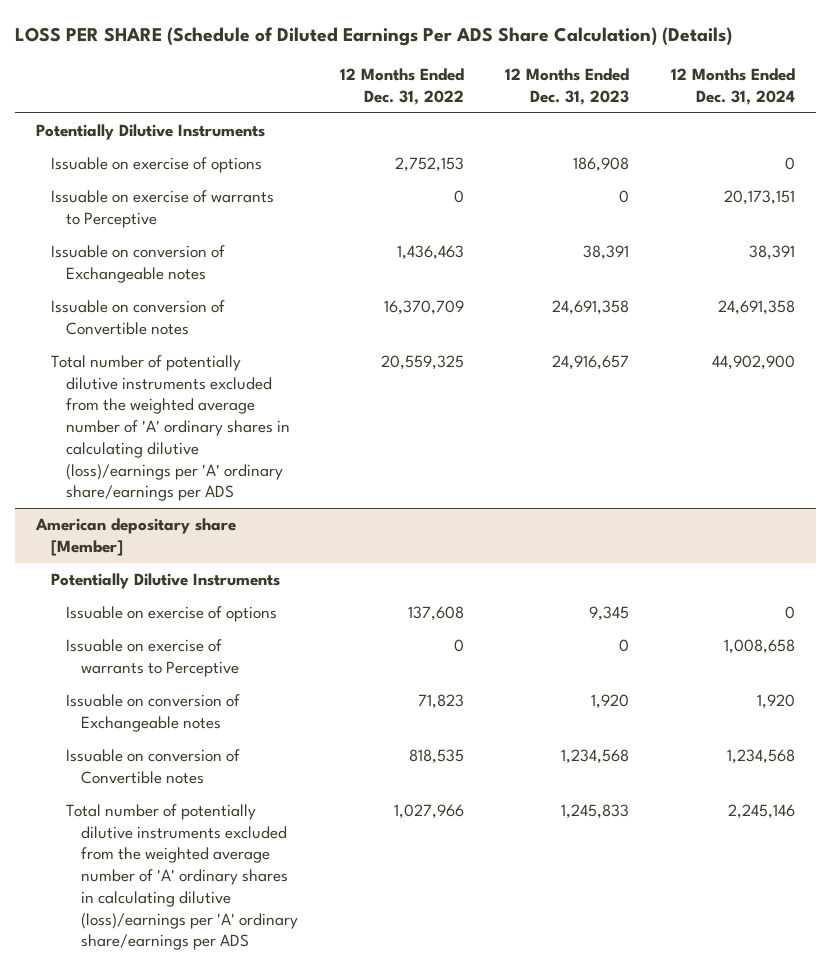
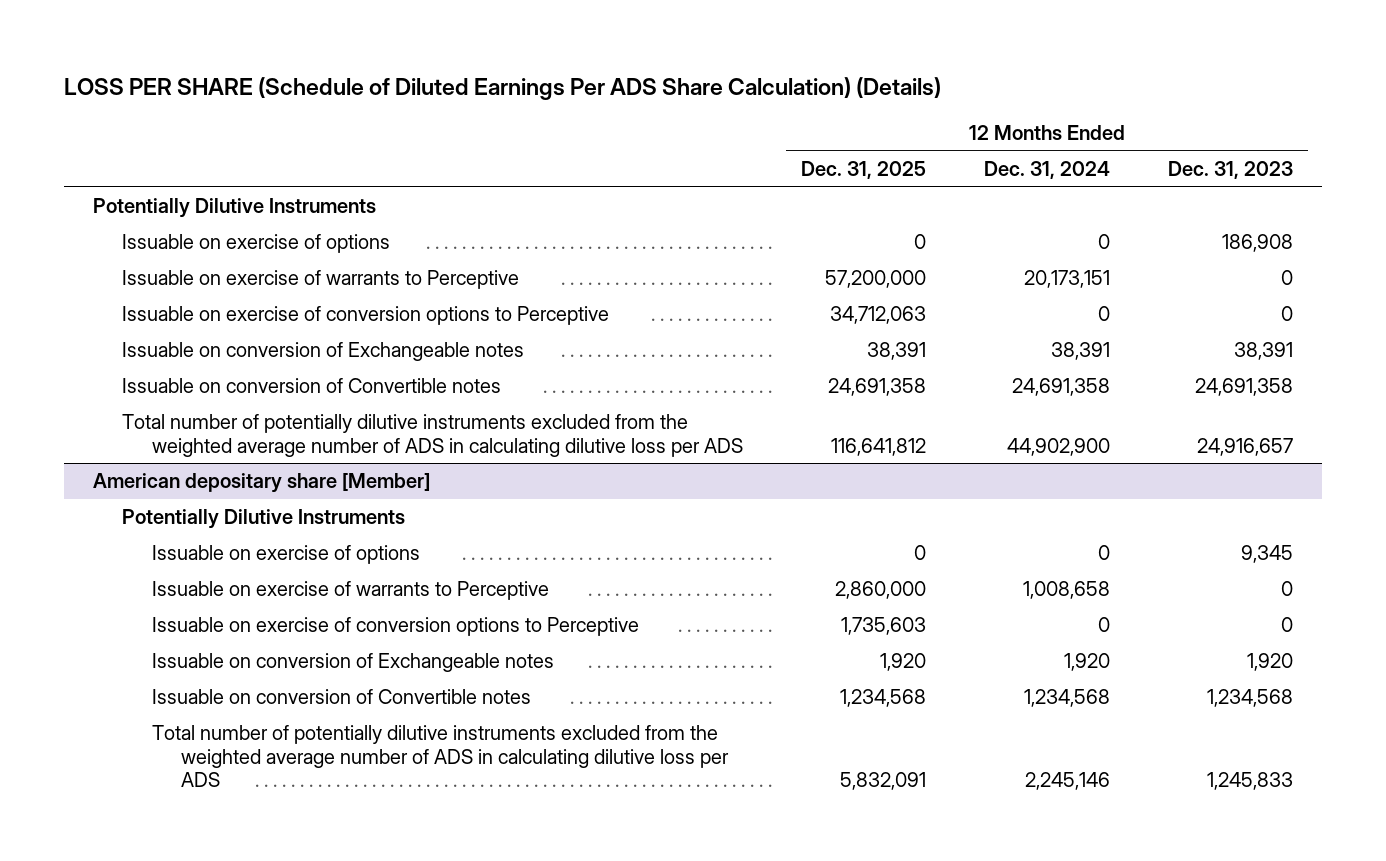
- | 12 Months Ended Dec. 31, 2022 | 12 Months Ended Dec. 31, 2023 | 12 Months Ended Dec. 31, 2024
+ | 12 Months Ended Dec. 31, 2025 | 12 Months Ended Dec. 31, 2024 | 12 Months Ended Dec. 31, 2023
+ Issuable on exercise of conversion options to Perceptive | 34,712,063 | 0 | 0
- Total number of potentially dilutive instruments excluded from the weighted average number of 'A' ordinary shares in calculating dilutive (loss)/earnings per 'A' ordinary share/earnings per ADS | 20,559,325 | 24,916,657 | 44,902,900
+ Total number of potentially dilutive instruments excluded from the weighted average number of ADS in calculating dilutive loss per ADS | 116,641,812 | 44,902,900 | 24,916,657
@ American depositary share [Member]
+ Issuable on exercise of conversion options to Perceptive | 1,735,603 | 0 | 0
- Total number of potentially dilutive instruments excluded from the weighted average number of 'A' ordinary shares in calculating dilutive (loss)/earnings per 'A' ordinary share/earnings per ADS | 1,027,966 | 1,245,833 | 2,245,146
+ Total number of potentially dilutive instruments excluded from the weighted average number of ADS in calculating dilutive loss per ADS | 5,832,091 | 2,245,146 | 1,245,833

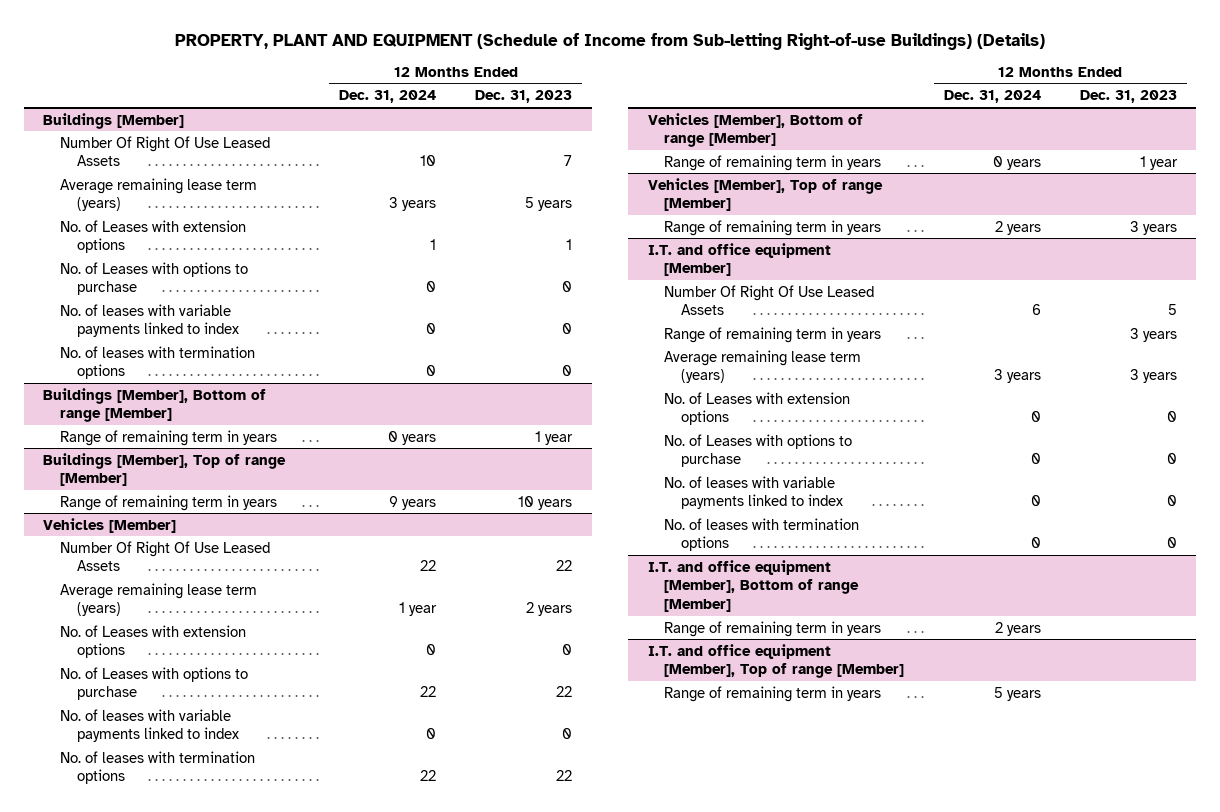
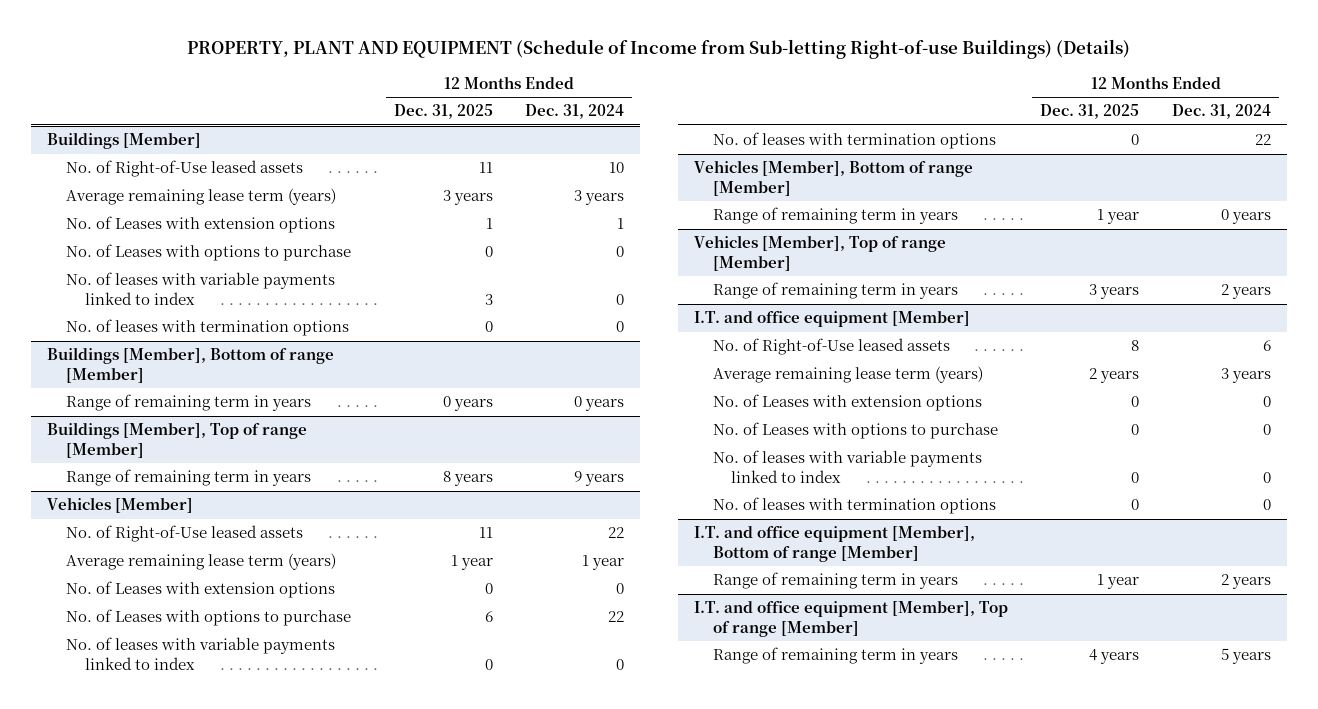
- | 12 Months Ended Dec. 31, 2024 | 12 Months Ended Dec. 31, 2023
+ | 12 Months Ended Dec. 31, 2025 | 12 Months Ended Dec. 31, 2024
@ Buildings [Member]
- Number Of Right Of Use Leased Assets | 10 | 7
+ No. of Right-of-Use leased assets | 11 | 10
@ Vehicles [Member]
- Number Of Right Of Use Leased Assets | 22 | 22
+ No. of Right-of-Use leased assets | 11 | 22
@ I.T. and office equipment [Member]
- Number Of Right Of Use Leased Assets | 6 | 5
- Range of remaining term in years | | 3 years
+ No. of Right-of-Use leased assets | 8 | 6

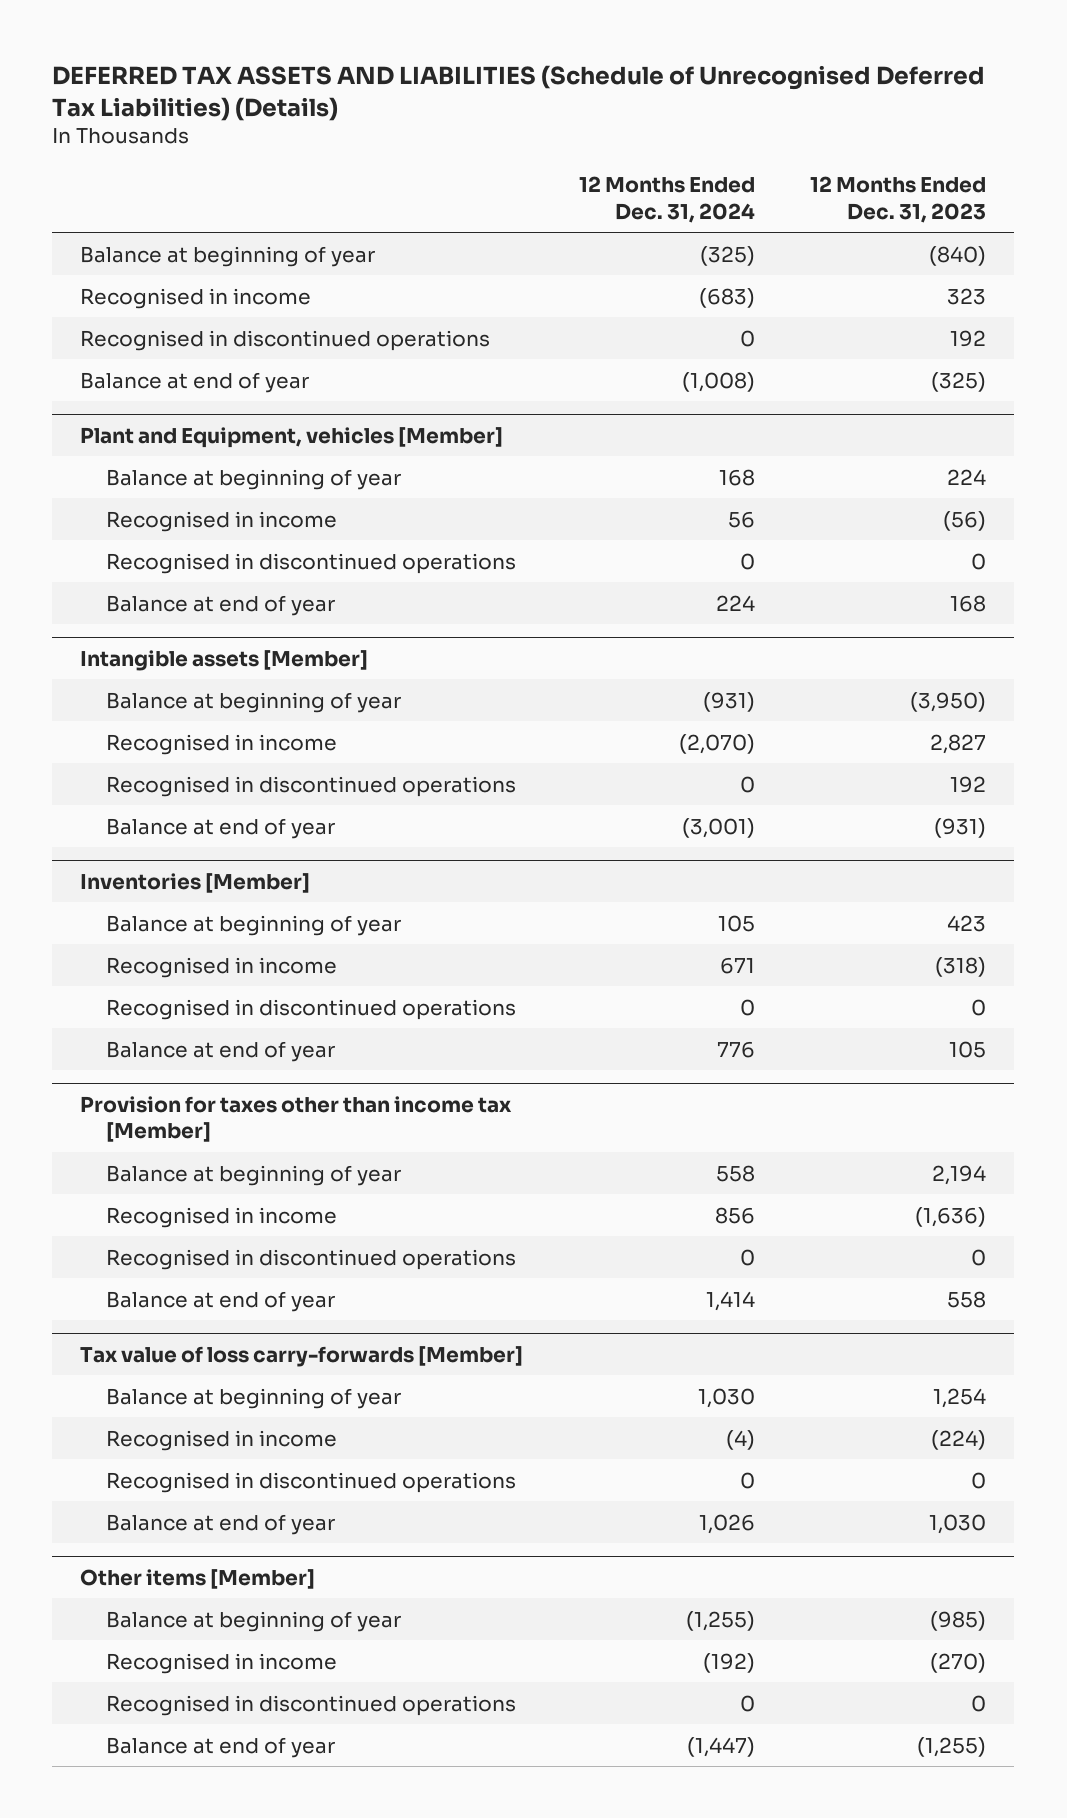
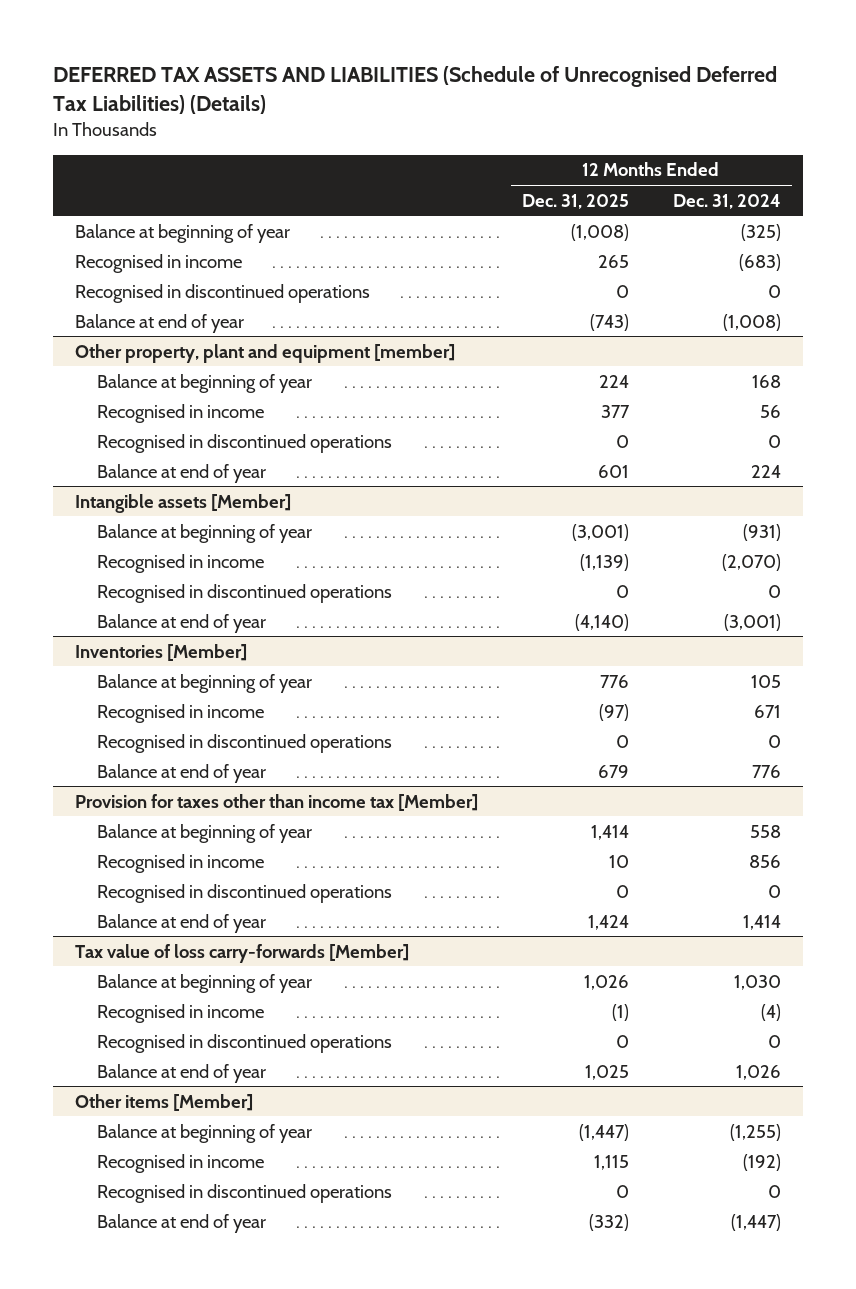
- | 12 Months Ended Dec. 31, 2024 | 12 Months Ended Dec. 31, 2023
+ | 12 Months Ended Dec. 31, 2025 | 12 Months Ended Dec. 31, 2024
- Plant and Equipment, vehicles [Member]
+ Other property, plant and equipment [member]

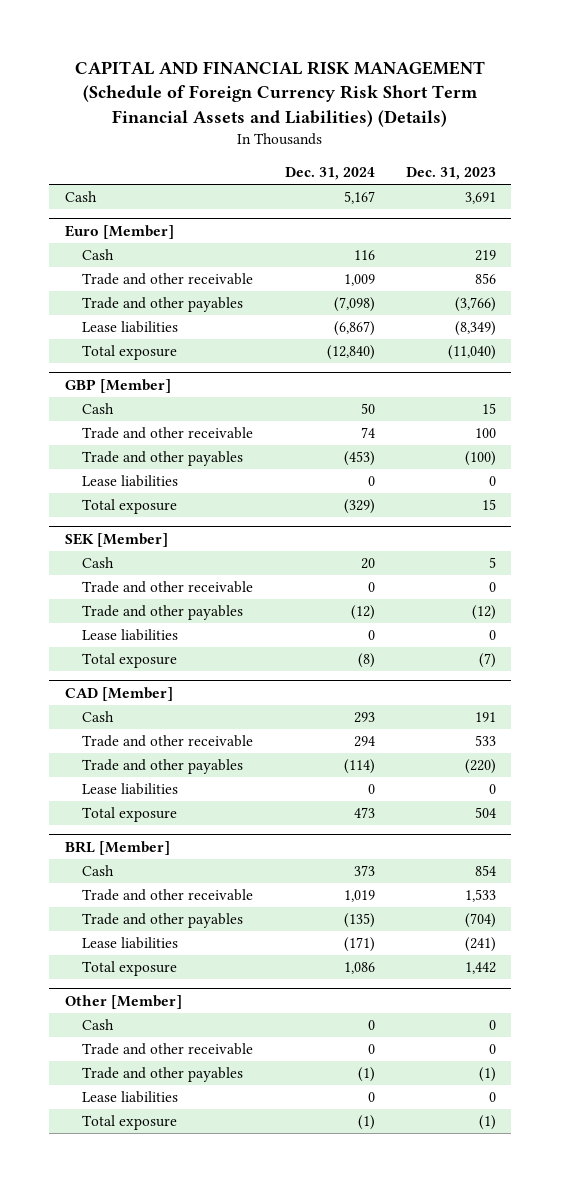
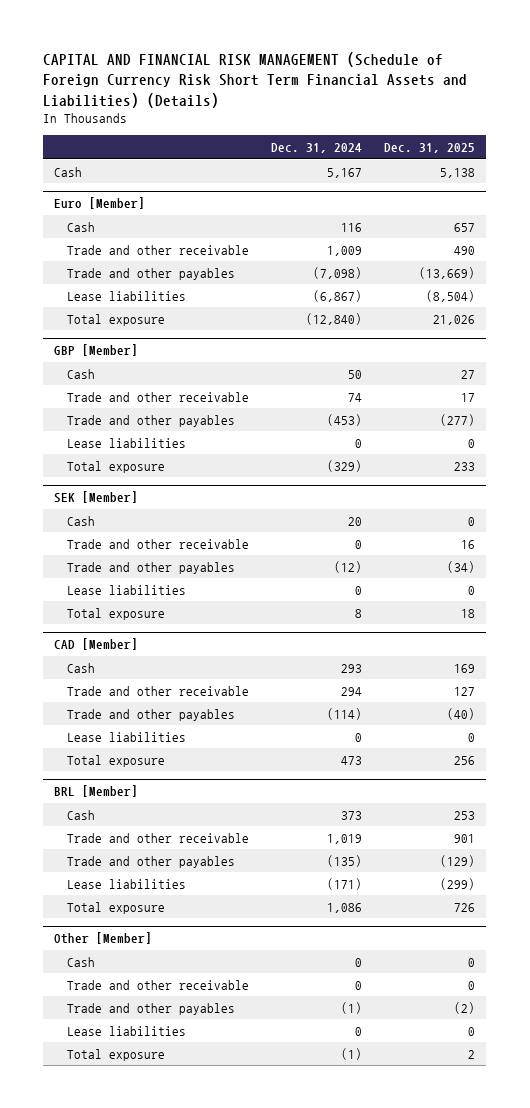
- | Dec. 31, 2024 | Dec. 31, 2023
+ | Dec. 31, 2024 | Dec. 31, 2025
@ SEK [Member]
- Total exposure | (8) | (7)
+ Total exposure | 8 | 18

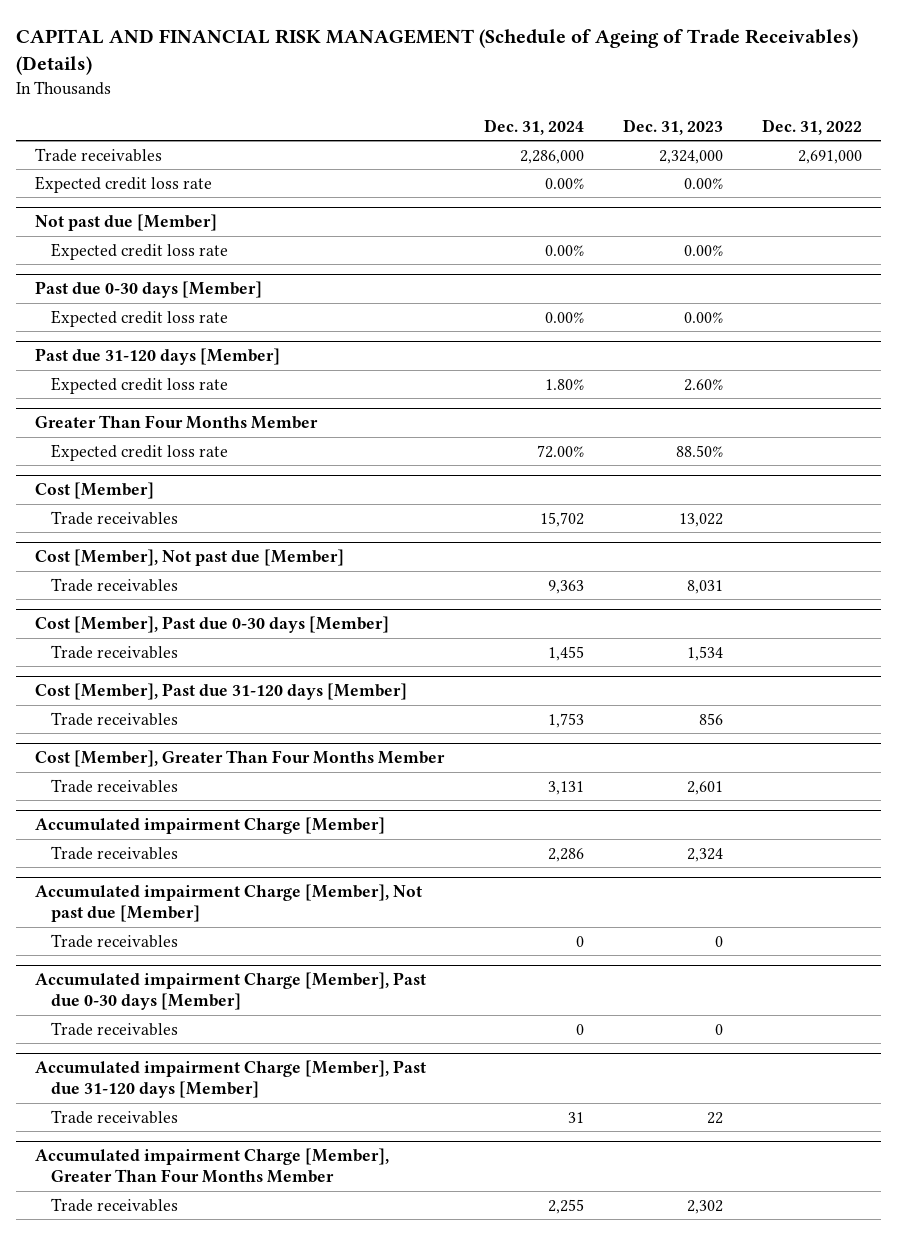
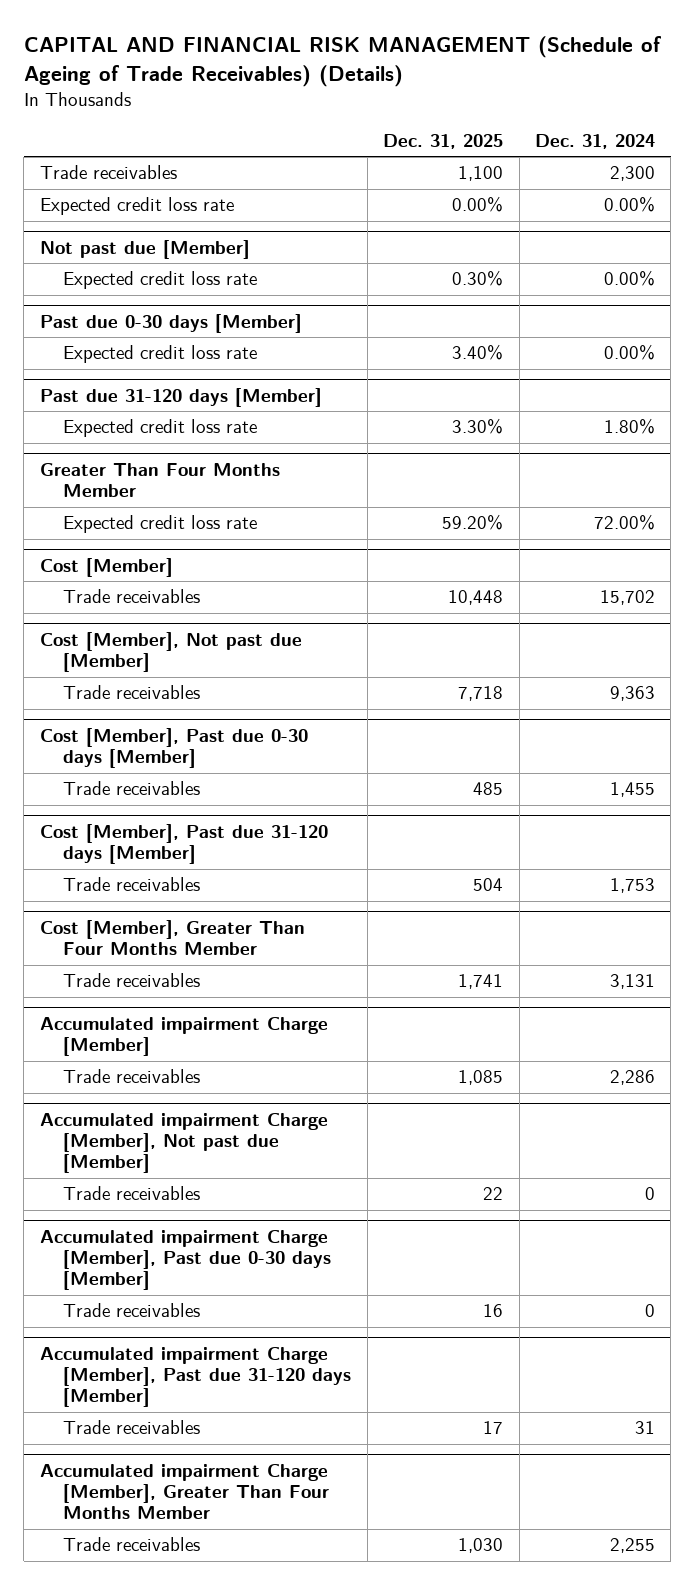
- | Dec. 31, 2024 | Dec. 31, 2023 | Dec. 31, 2022
+ | Dec. 31, 2025 | Dec. 31, 2024
- Trade receivables | 2,286,000 | 2,324,000 | 2,691,000
+ Trade receivables | 1,100 | 2,300

